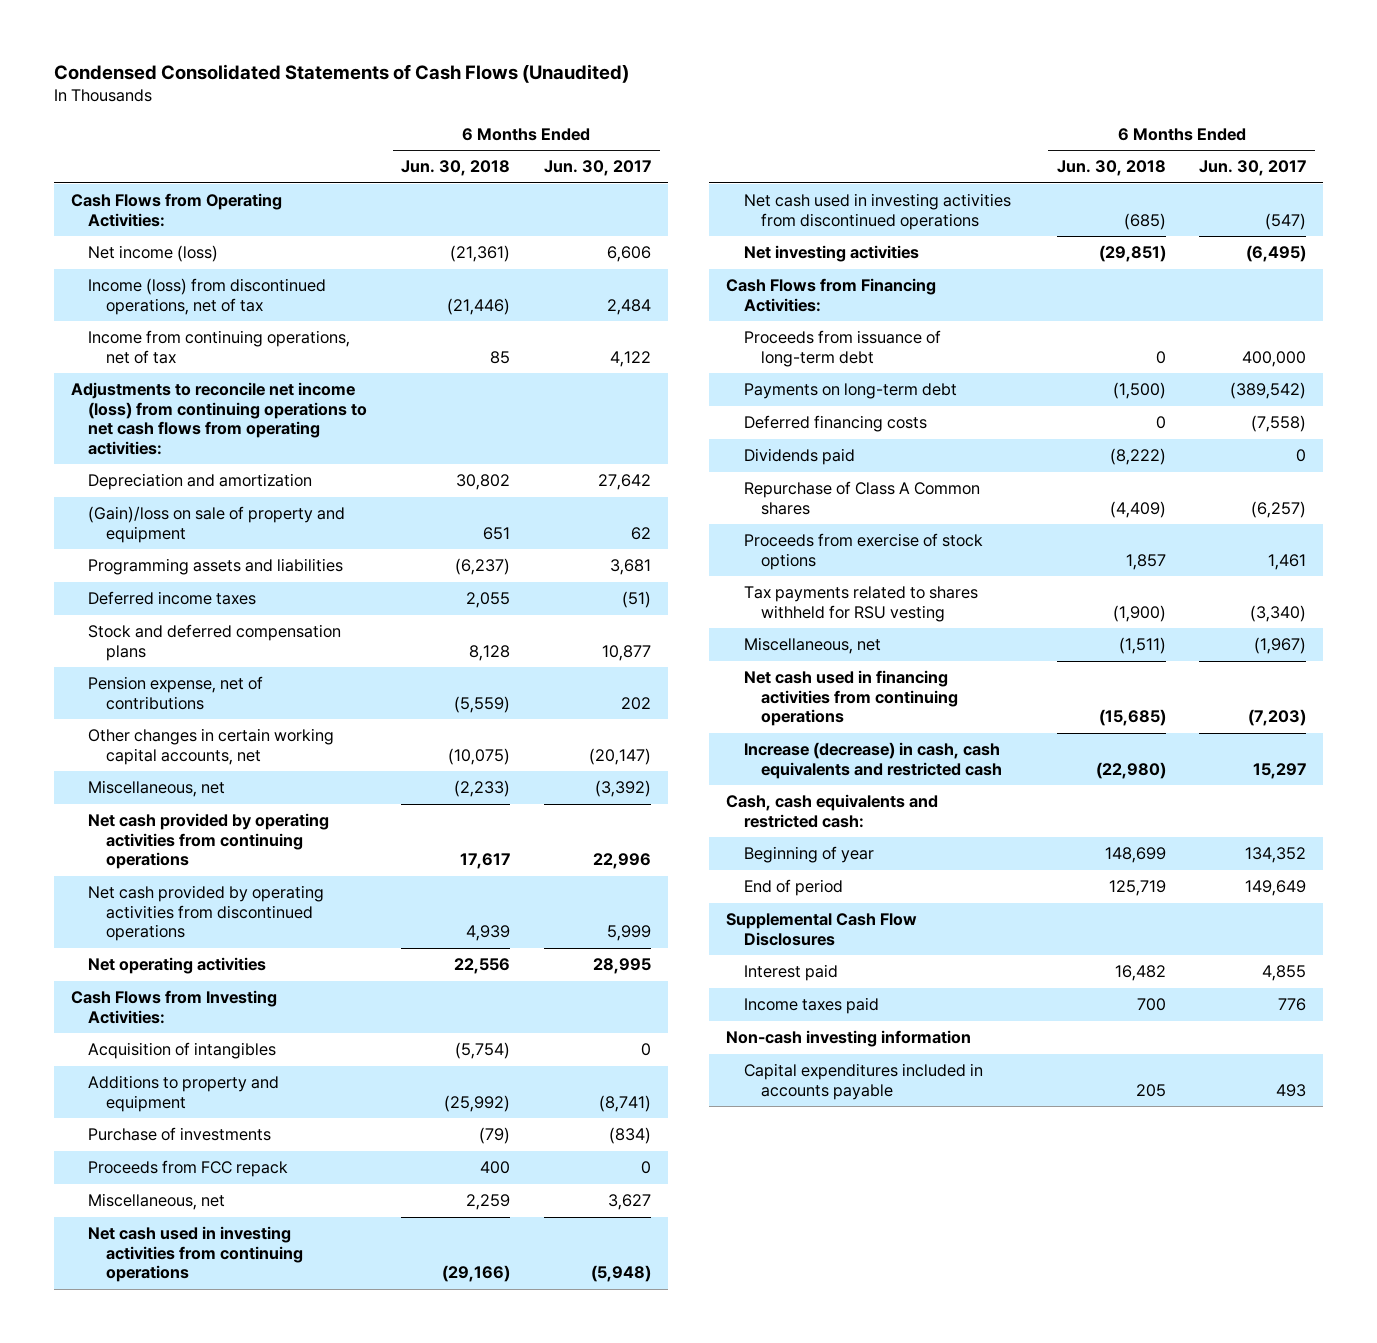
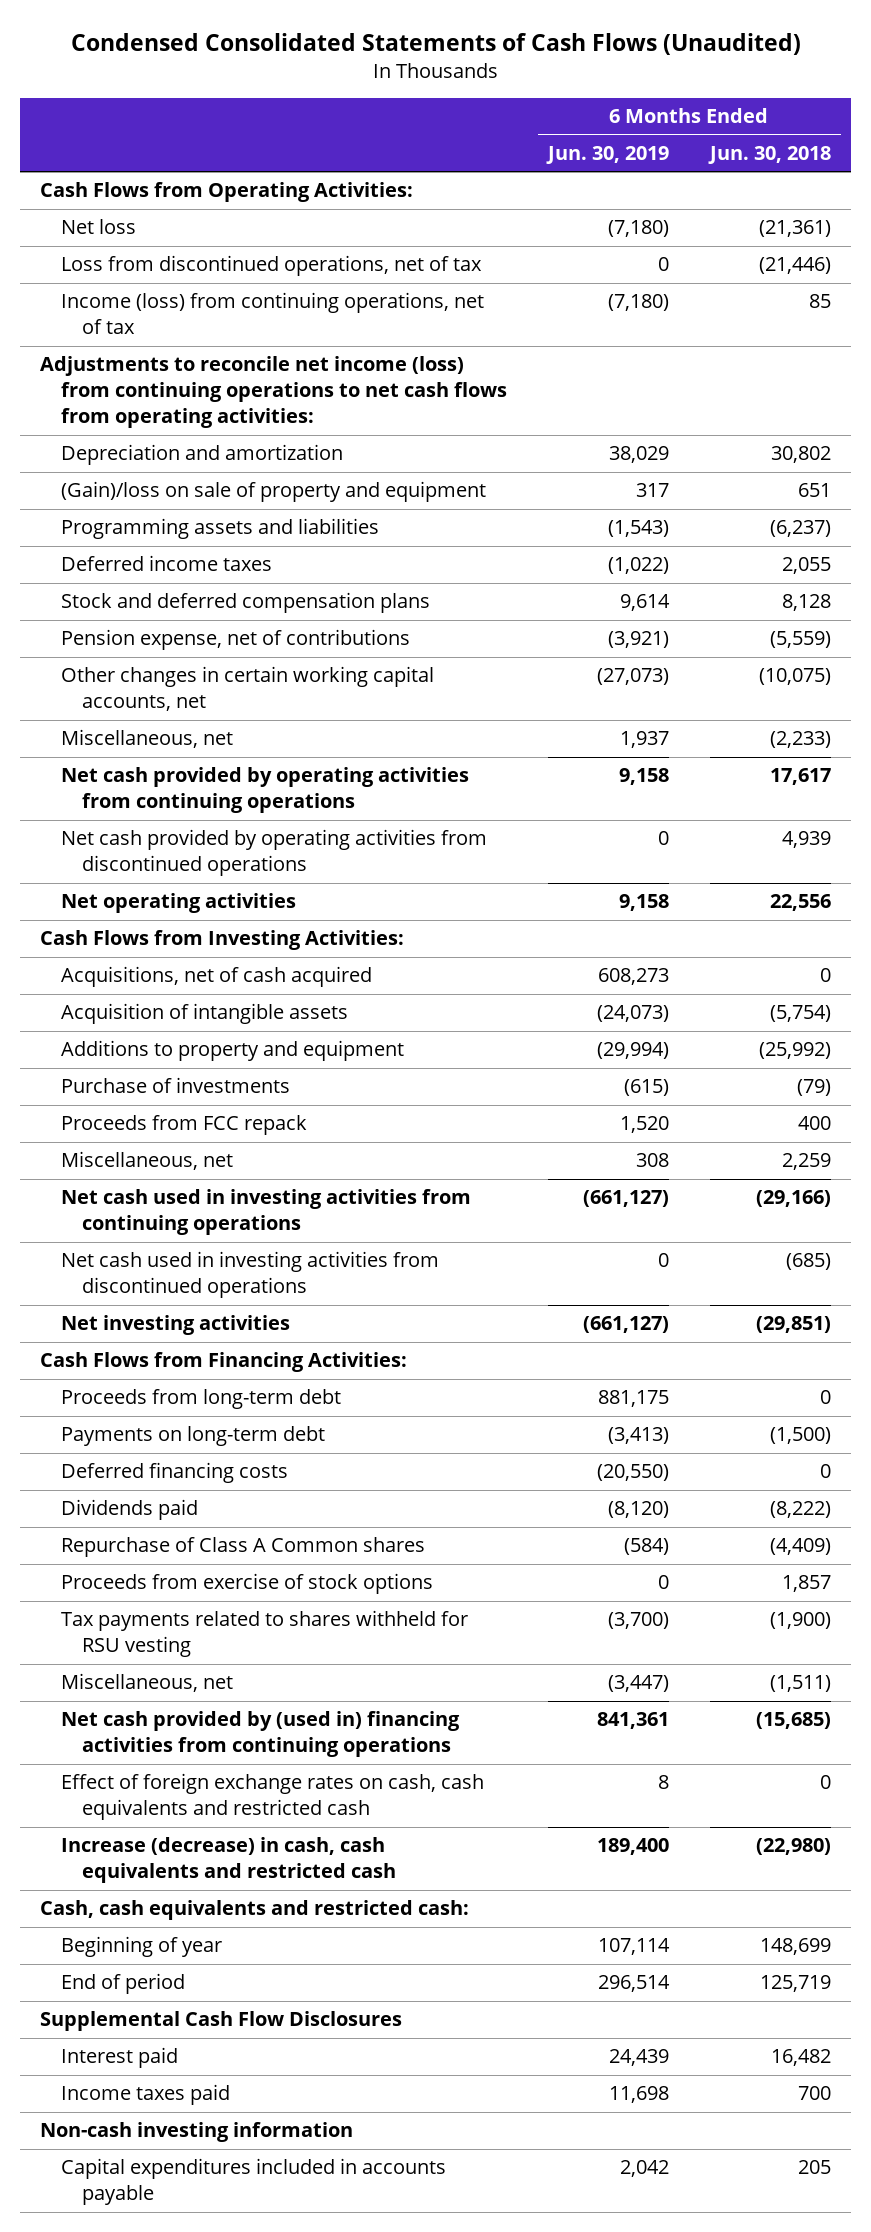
- | 6 Months Ended Jun. 30, 2018 | 6 Months Ended Jun. 30, 2017
+ | 6 Months Ended Jun. 30, 2019 | 6 Months Ended Jun. 30, 2018
- Net income (loss) | (21,361) | 6,606
- Income (loss) from discontinued operations, net of tax | (21,446) | 2,484
- Income from continuing operations, net of tax | 85 | 4,122
+ Net loss | (7,180) | (21,361)
+ Loss from discontinued operations, net of tax | 0 | (21,446)
+ Income (loss) from continuing operations, net of tax | (7,180) | 85
- Acquisition of intangibles | (5,754) | 0
+ Acquisitions, net of cash acquired | 608,273 | 0
+ Acquisition of intangible assets | (24,073) | (5,754)
- Proceeds from issuance of long-term debt | 0 | 400,000
+ Proceeds from long-term debt | 881,175 | 0
- Net cash used in financing activities from continuing operations | (15,685) | (7,203)
+ Net cash provided by (used in) financing activities from continuing operations | 841,361 | (15,685)
+ Effect of foreign exchange rates on cash, cash equivalents and restricted cash | 8 | 0

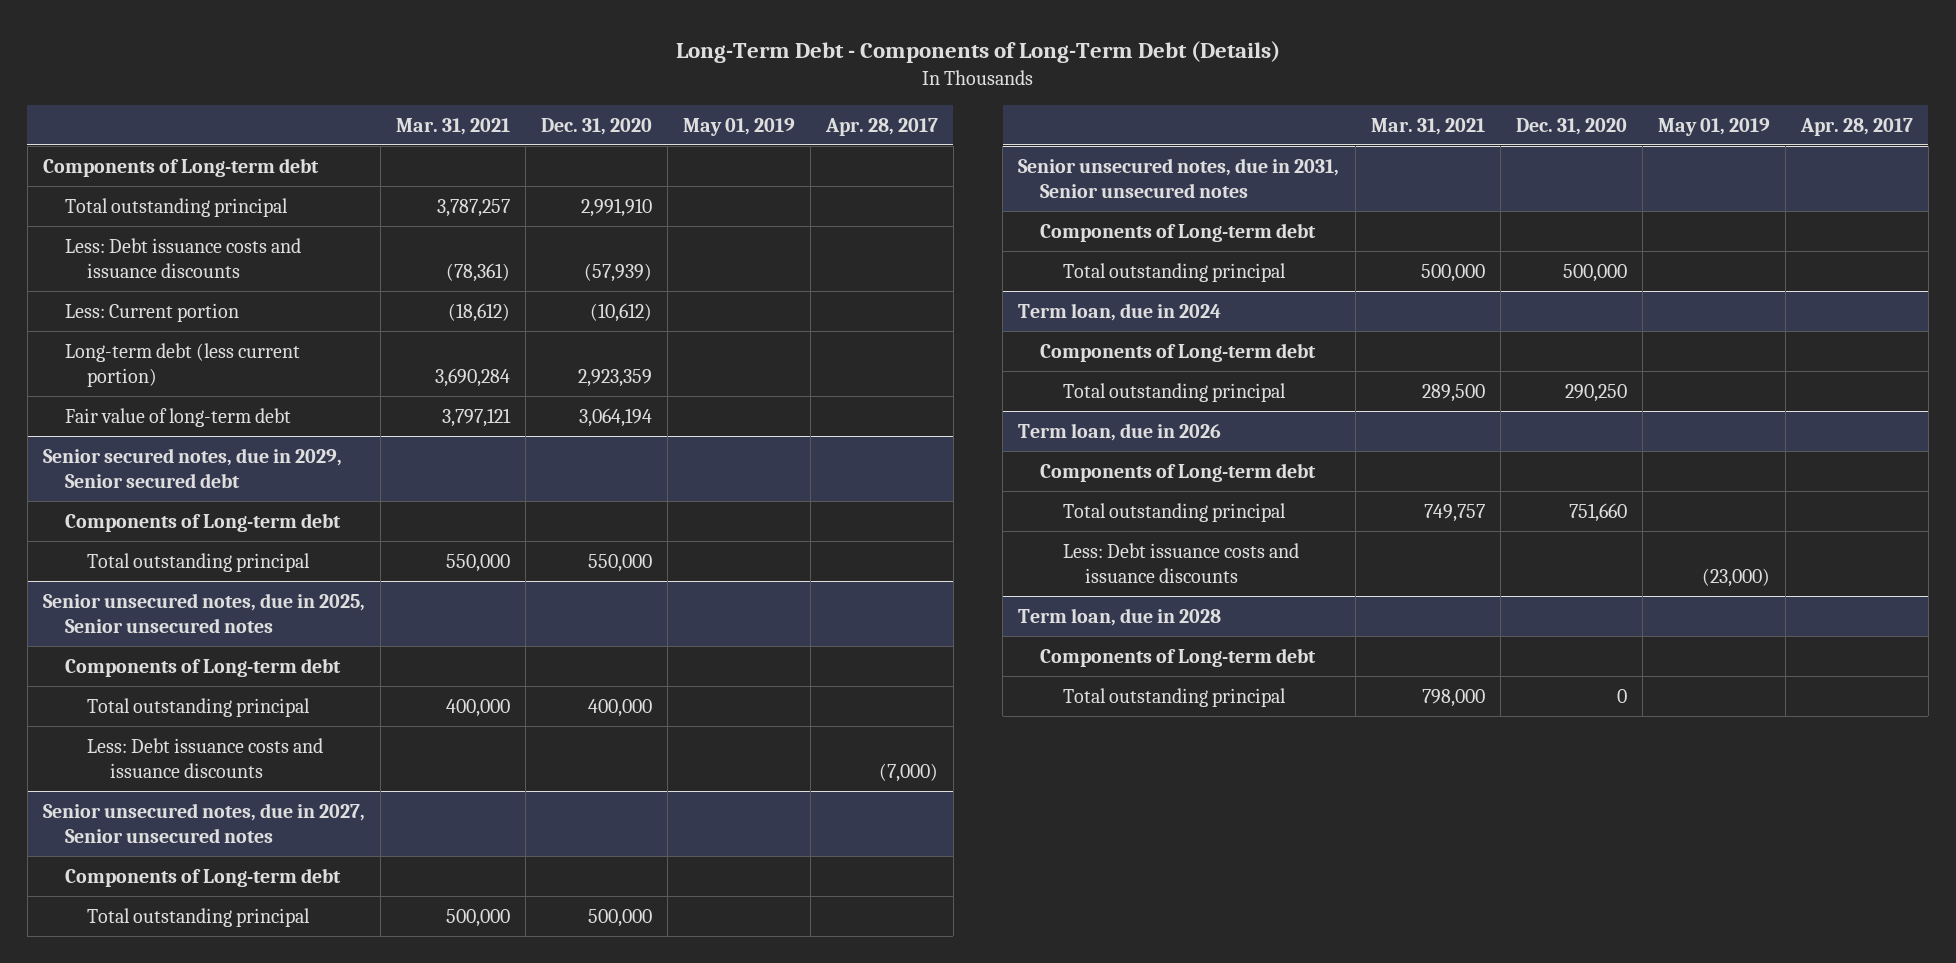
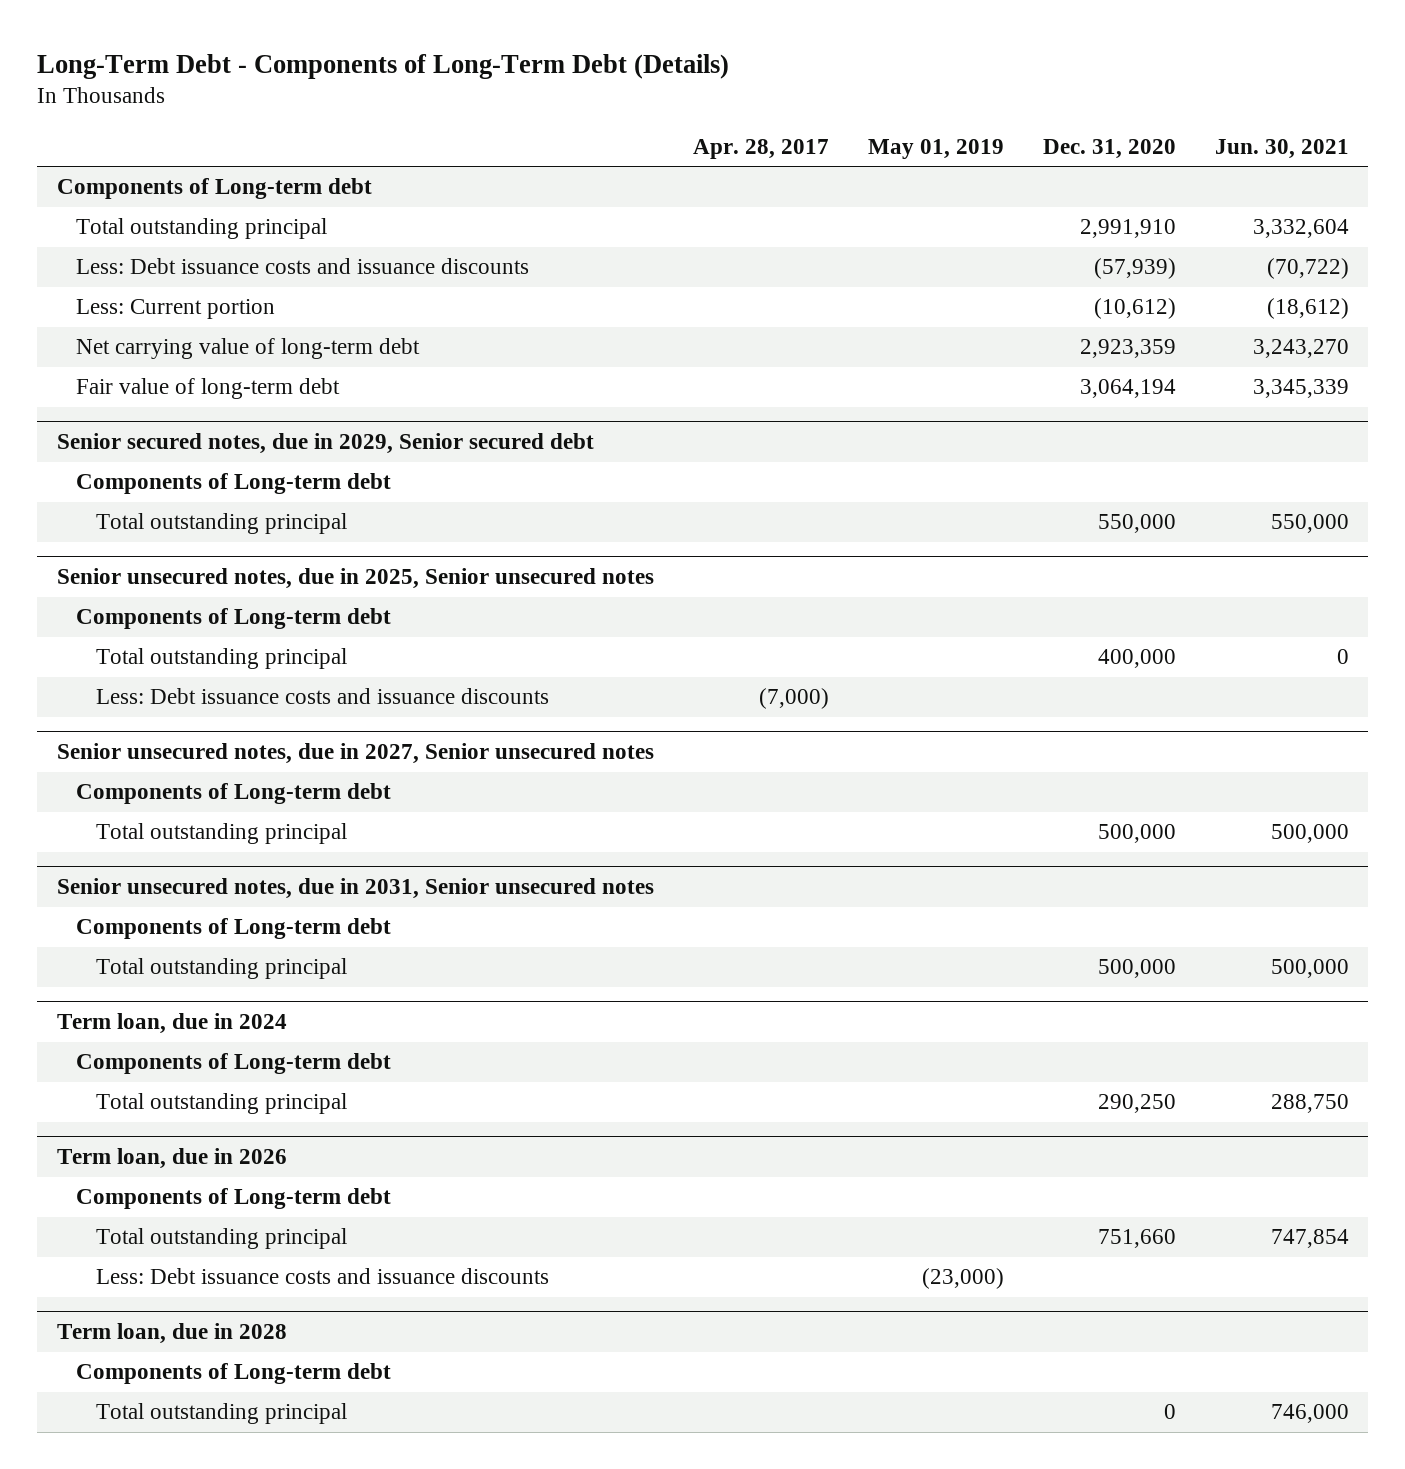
- | Mar. 31, 2021 | Dec. 31, 2020 | May 01, 2019 | Apr. 28, 2017
+ | Apr. 28, 2017 | May 01, 2019 | Dec. 31, 2020 | Jun. 30, 2021
- Long-term debt (less current portion) | 3,690,284 | 2,923,359 | |
+ Net carrying value of long-term debt | | | 2,923,359 | 3,243,270

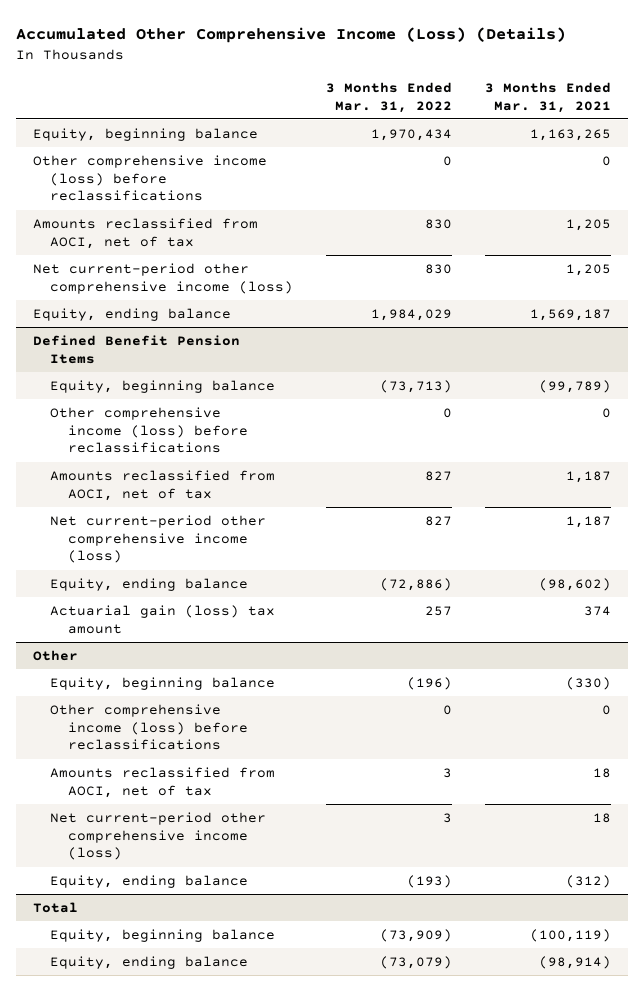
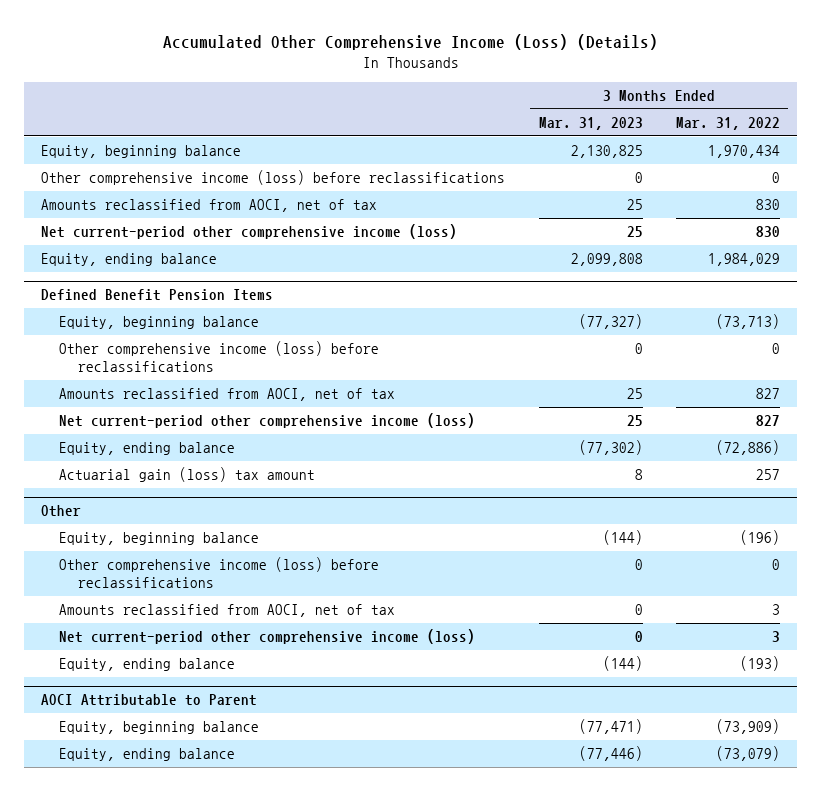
- | 3 Months Ended Mar. 31, 2022 | 3 Months Ended Mar. 31, 2021
+ | 3 Months Ended Mar. 31, 2023 | 3 Months Ended Mar. 31, 2022
- Total
+ AOCI Attributable to Parent

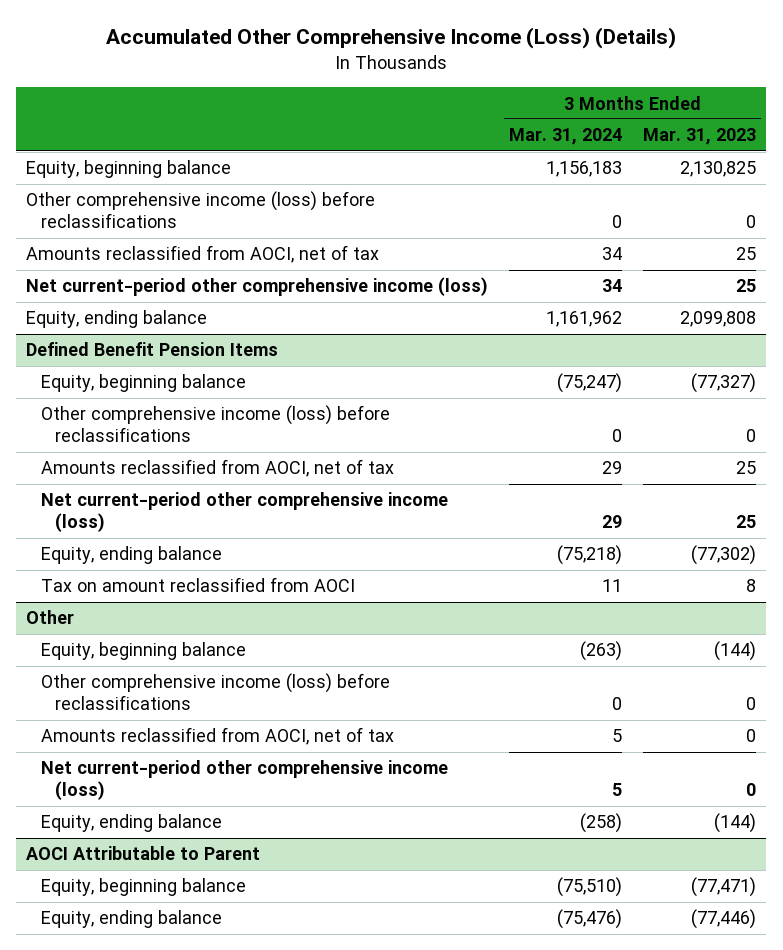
- | 3 Months Ended Mar. 31, 2023 | 3 Months Ended Mar. 31, 2022
+ | 3 Months Ended Mar. 31, 2024 | 3 Months Ended Mar. 31, 2023
@ Defined Benefit Pension Items
- Actuarial gain (loss) tax amount | 8 | 257
+ Tax on amount reclassified from AOCI | 11 | 8

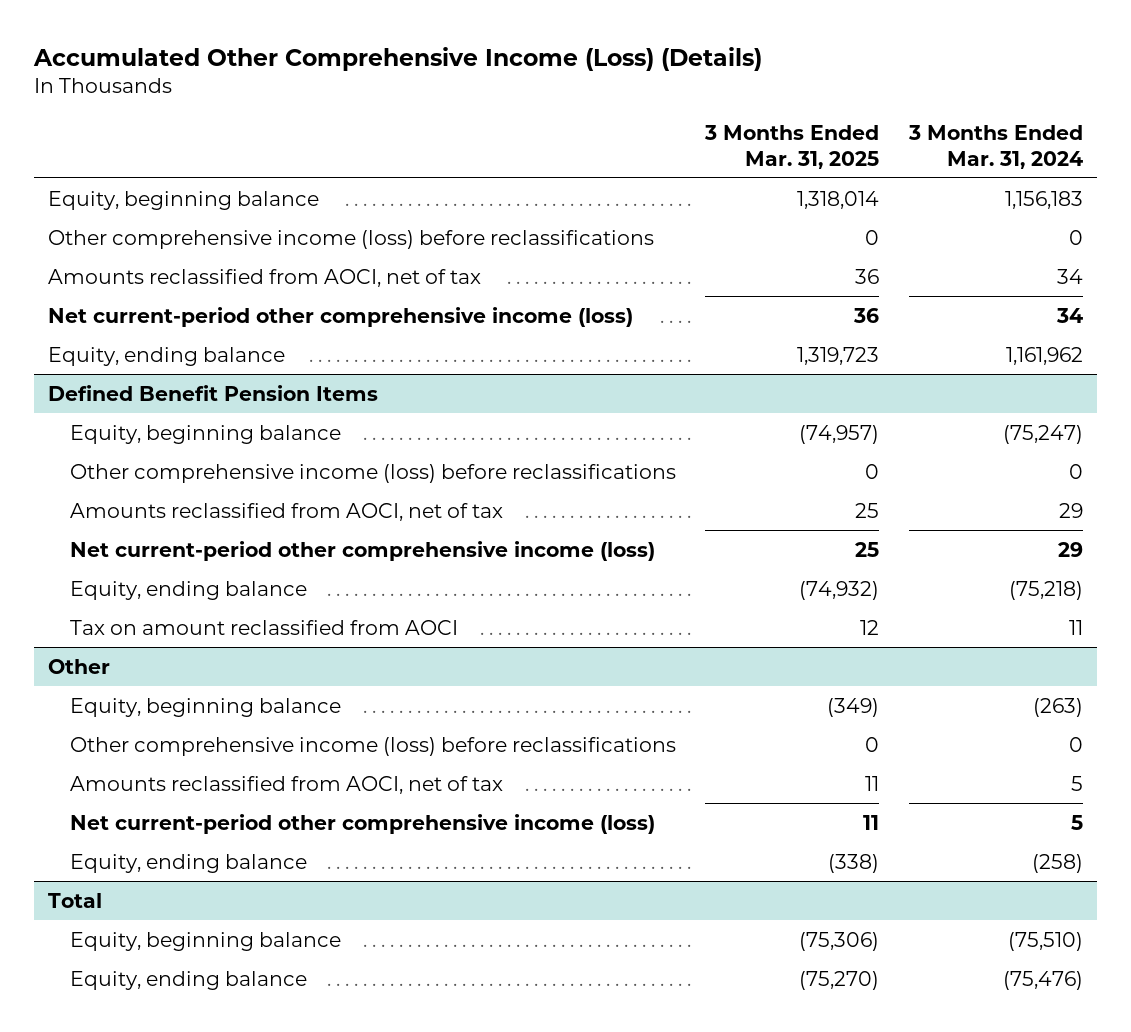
- | 3 Months Ended Mar. 31, 2024 | 3 Months Ended Mar. 31, 2023
+ | 3 Months Ended Mar. 31, 2025 | 3 Months Ended Mar. 31, 2024
- AOCI Attributable to Parent
+ Total

